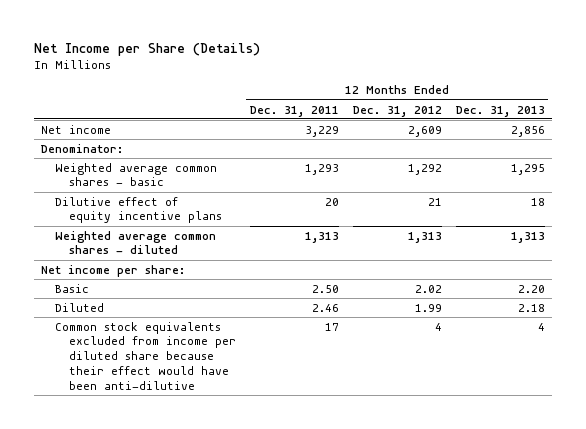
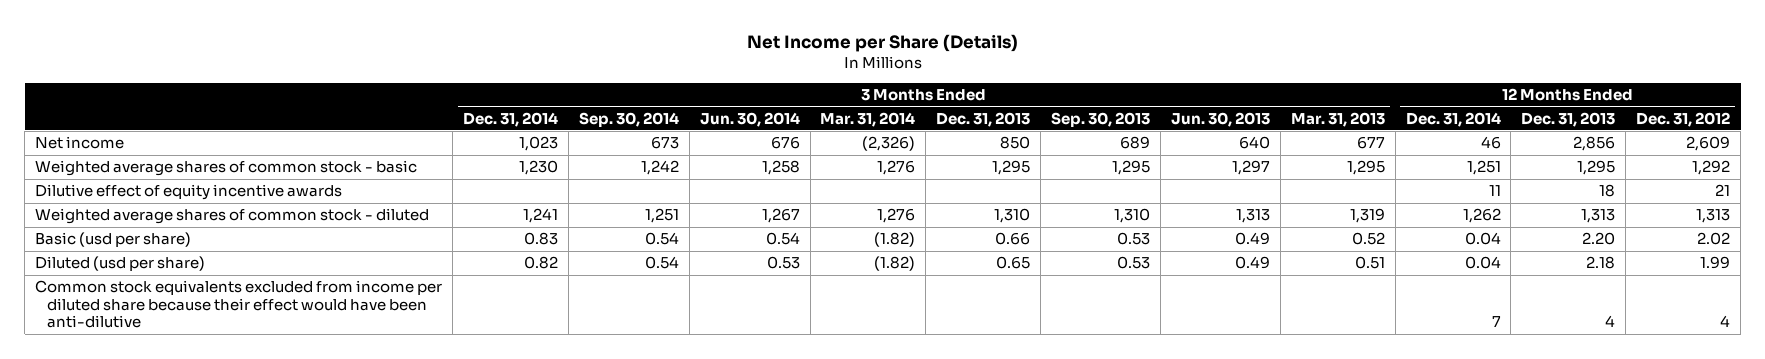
- | 12 Months Ended Dec. 31, 2011 | 12 Months Ended Dec. 31, 2012 | 12 Months Ended Dec. 31, 2013
+ | 3 Months Ended Dec. 31, 2014 | 3 Months Ended Sep. 30, 2014 | 3 Months Ended Jun. 30, 2014 | 3 Months Ended Mar. 31, 2014 | 3 Months Ended Dec. 31, 2013 | 3 Months Ended Sep. 30, 2013 | 3 Months Ended Jun. 30, 2013 | 3 Months Ended Mar. 31, 2013 | 12 Months Ended Dec. 31, 2014 | 12 Months Ended Dec. 31, 2013 | 12 Months Ended Dec. 31, 2012
- Denominator:
- Weighted average common shares - basic | 1,293 | 1,292 | 1,295
- Dilutive effect of equity incentive plans | 20 | 21 | 18
- Weighted average common shares - diluted | 1,313 | 1,313 | 1,313
- Net income per share:
- Basic | 2.50 | 2.02 | 2.20
- Diluted | 2.46 | 1.99 | 2.18
+ Weighted average shares of common stock - basic | 1,230 | 1,242 | 1,258 | 1,276 | 1,295 | 1,295 | 1,297 | 1,295 | 1,251 | 1,295 | 1,292
+ Dilutive effect of equity incentive awards | | | | | | | | | 11 | 18 | 21
+ Weighted average shares of common stock - diluted | 1,241 | 1,251 | 1,267 | 1,276 | 1,310 | 1,310 | 1,313 | 1,319 | 1,262 | 1,313 | 1,313
+ Basic (usd per share) | 0.83 | 0.54 | 0.54 | (1.82) | 0.66 | 0.53 | 0.49 | 0.52 | 0.04 | 2.20 | 2.02
+ Diluted (usd per share) | 0.82 | 0.54 | 0.53 | (1.82) | 0.65 | 0.53 | 0.49 | 0.51 | 0.04 | 2.18 | 1.99

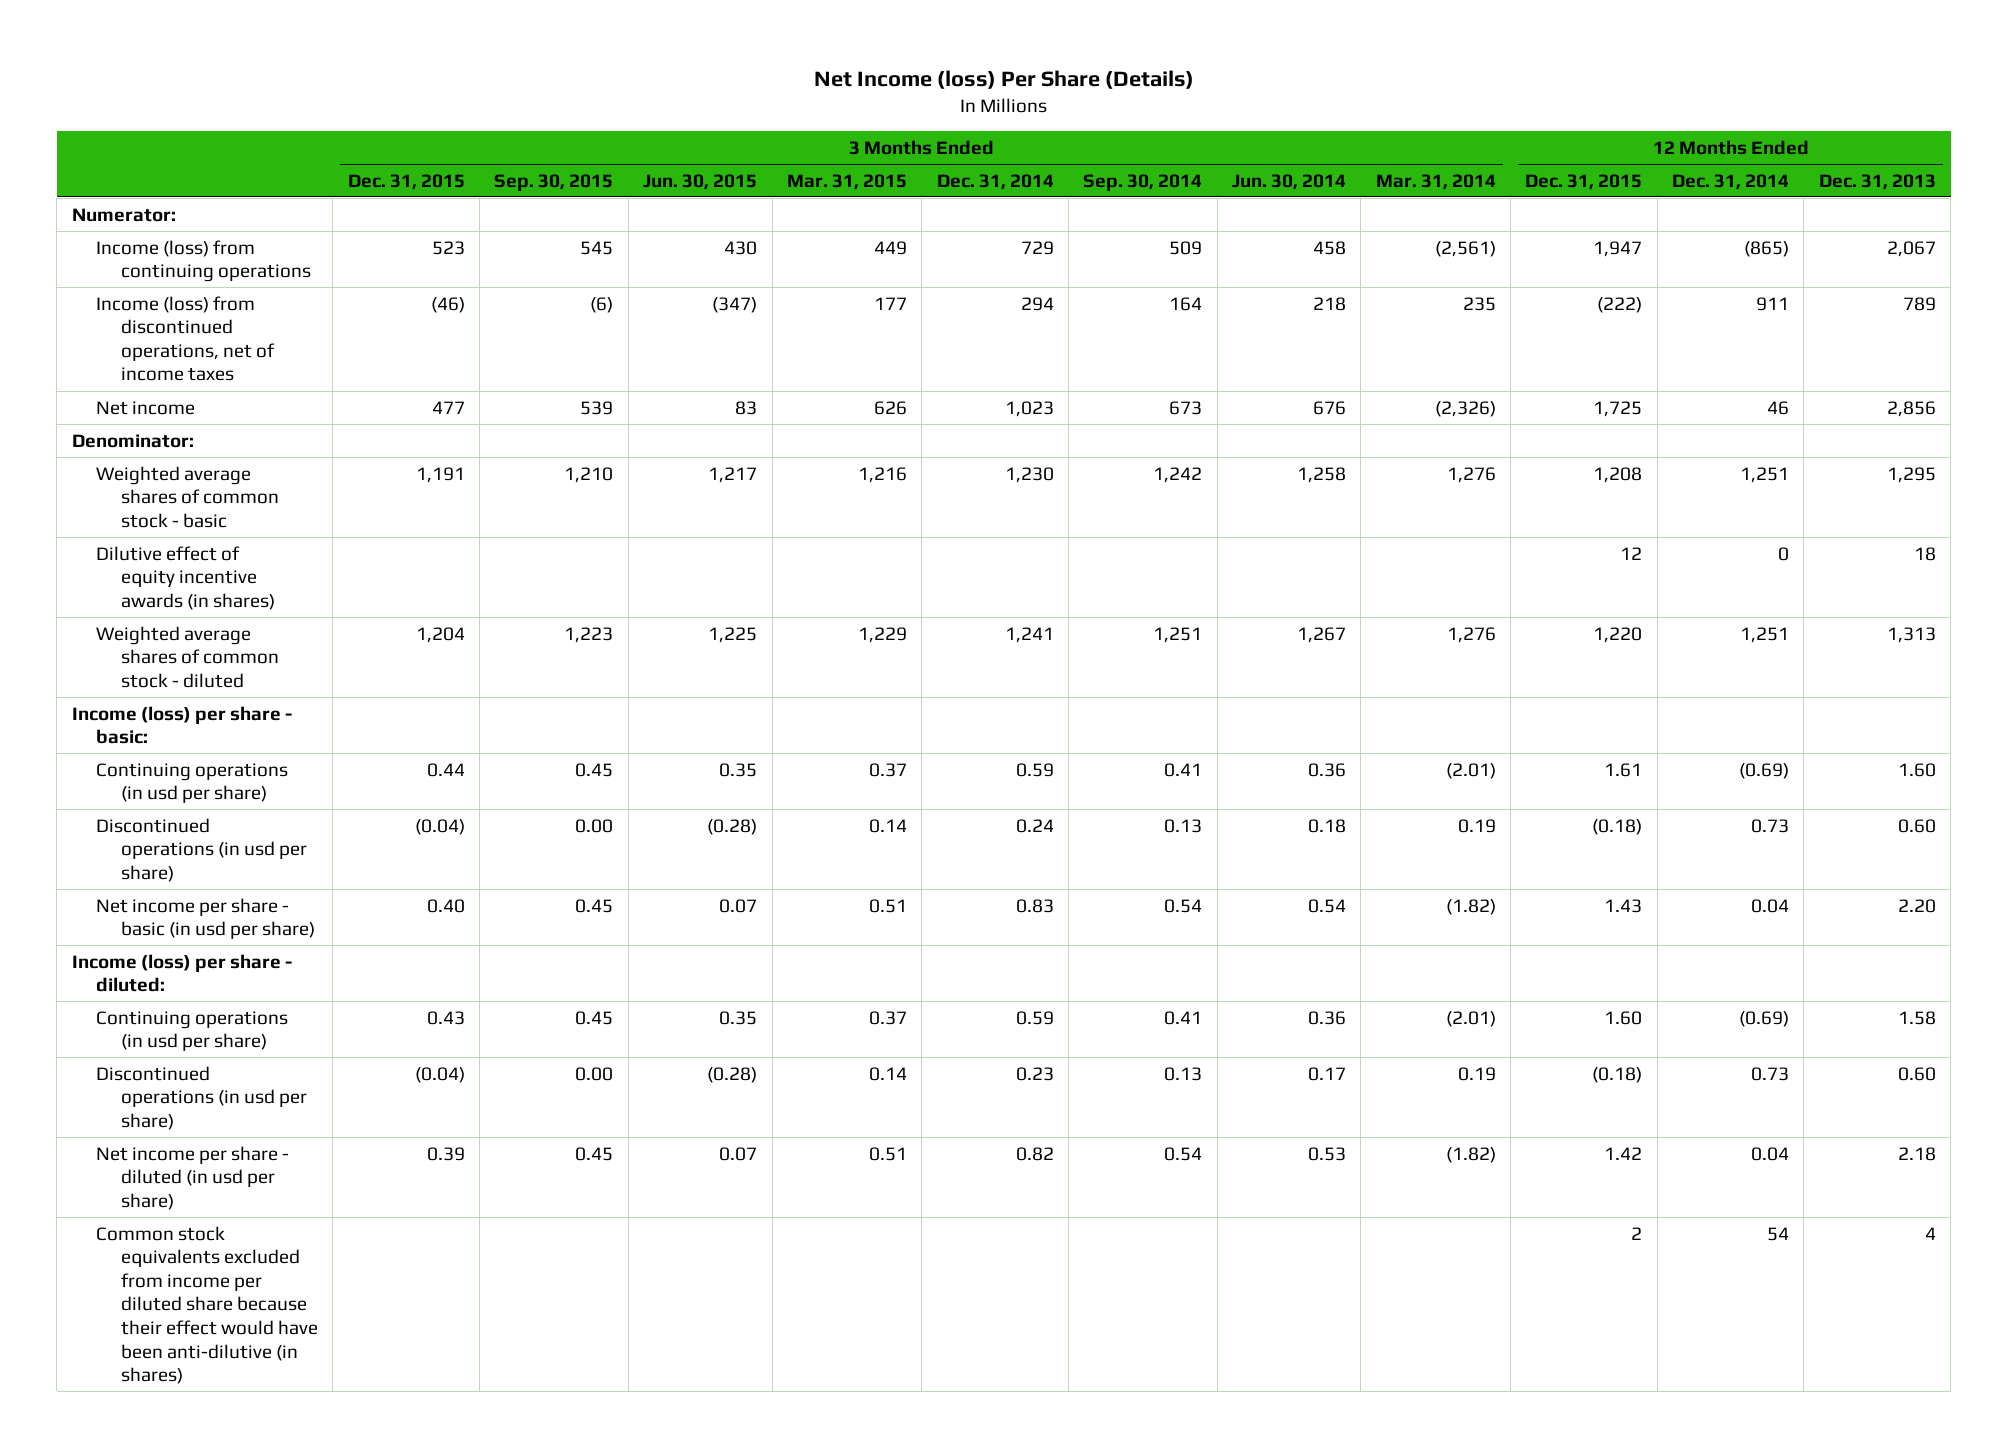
- Net Income per Share (Details)
+ Net Income (loss) Per Share (Details)
- | 3 Months Ended Dec. 31, 2014 | 3 Months Ended Sep. 30, 2014 | 3 Months Ended Jun. 30, 2014 | 3 Months Ended Mar. 31, 2014 | 3 Months Ended Dec. 31, 2013 | 3 Months Ended Sep. 30, 2013 | 3 Months Ended Jun. 30, 2013 | 3 Months Ended Mar. 31, 2013 | 12 Months Ended Dec. 31, 2014 | 12 Months Ended Dec. 31, 2013 | 12 Months Ended Dec. 31, 2012
+ | 3 Months Ended Dec. 31, 2015 | 3 Months Ended Sep. 30, 2015 | 3 Months Ended Jun. 30, 2015 | 3 Months Ended Mar. 31, 2015 | 3 Months Ended Dec. 31, 2014 | 3 Months Ended Sep. 30, 2014 | 3 Months Ended Jun. 30, 2014 | 3 Months Ended Mar. 31, 2014 | 12 Months Ended Dec. 31, 2015 | 12 Months Ended Dec. 31, 2014 | 12 Months Ended Dec. 31, 2013
+ Numerator:
+ Income (loss) from continuing operations | 523 | 545 | 430 | 449 | 729 | 509 | 458 | (2,561) | 1,947 | (865) | 2,067
+ Income (loss) from discontinued operations, net of income taxes | (46) | (6) | (347) | 177 | 294 | 164 | 218 | 235 | (222) | 911 | 789
+ Denominator:
- Dilutive effect of equity incentive awards | | | | | | | | | 11 | 18 | 21
- Weighted average shares of common stock - diluted | 1,241 | 1,251 | 1,267 | 1,276 | 1,310 | 1,310 | 1,313 | 1,319 | 1,262 | 1,313 | 1,313
- Basic (usd per share) | 0.83 | 0.54 | 0.54 | (1.82) | 0.66 | 0.53 | 0.49 | 0.52 | 0.04 | 2.20 | 2.02
- Diluted (usd per share) | 0.82 | 0.54 | 0.53 | (1.82) | 0.65 | 0.53 | 0.49 | 0.51 | 0.04 | 2.18 | 1.99
- Common stock equivalents excluded from income per diluted share because their effect would have been anti-dilutive | | | | | | | | | 7 | 4 | 4
+ Dilutive effect of equity incentive awards (in shares) | | | | | | | | | 12 | 0 | 18
+ Weighted average shares of common stock - diluted | 1,204 | 1,223 | 1,225 | 1,229 | 1,241 | 1,251 | 1,267 | 1,276 | 1,220 | 1,251 | 1,313
+ Income (loss) per share - basic:
+ Continuing operations (in usd per share) | 0.44 | 0.45 | 0.35 | 0.37 | 0.59 | 0.41 | 0.36 | (2.01) | 1.61 | (0.69) | 1.60
+ Discontinued operations (in usd per share) | (0.04) | 0.00 | (0.28) | 0.14 | 0.24 | 0.13 | 0.18 | 0.19 | (0.18) | 0.73 | 0.60
+ Net income per share - basic (in usd per share) | 0.40 | 0.45 | 0.07 | 0.51 | 0.83 | 0.54 | 0.54 | (1.82) | 1.43 | 0.04 | 2.20
+ Income (loss) per share - diluted:
+ Continuing operations (in usd per share) | 0.43 | 0.45 | 0.35 | 0.37 | 0.59 | 0.41 | 0.36 | (2.01) | 1.60 | (0.69) | 1.58
+ Discontinued operations (in usd per share) | (0.04) | 0.00 | (0.28) | 0.14 | 0.23 | 0.13 | 0.17 | 0.19 | (0.18) | 0.73 | 0.60
+ Net income per share - diluted (in usd per share) | 0.39 | 0.45 | 0.07 | 0.51 | 0.82 | 0.54 | 0.53 | (1.82) | 1.42 | 0.04 | 2.18
+ Common stock equivalents excluded from income per diluted share because their effect would have been anti-dilutive (in shares) | | | | | | | | | 2 | 54 | 4

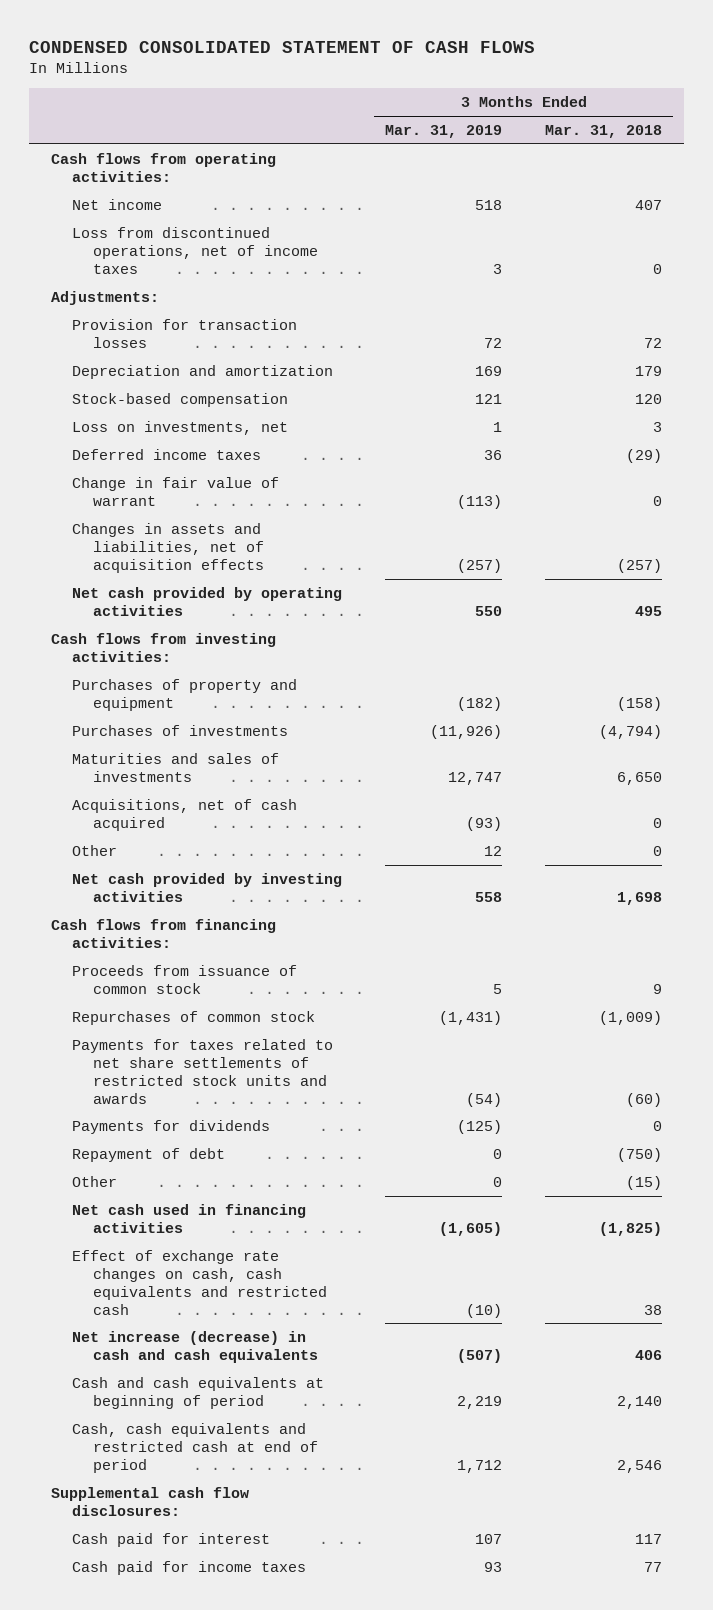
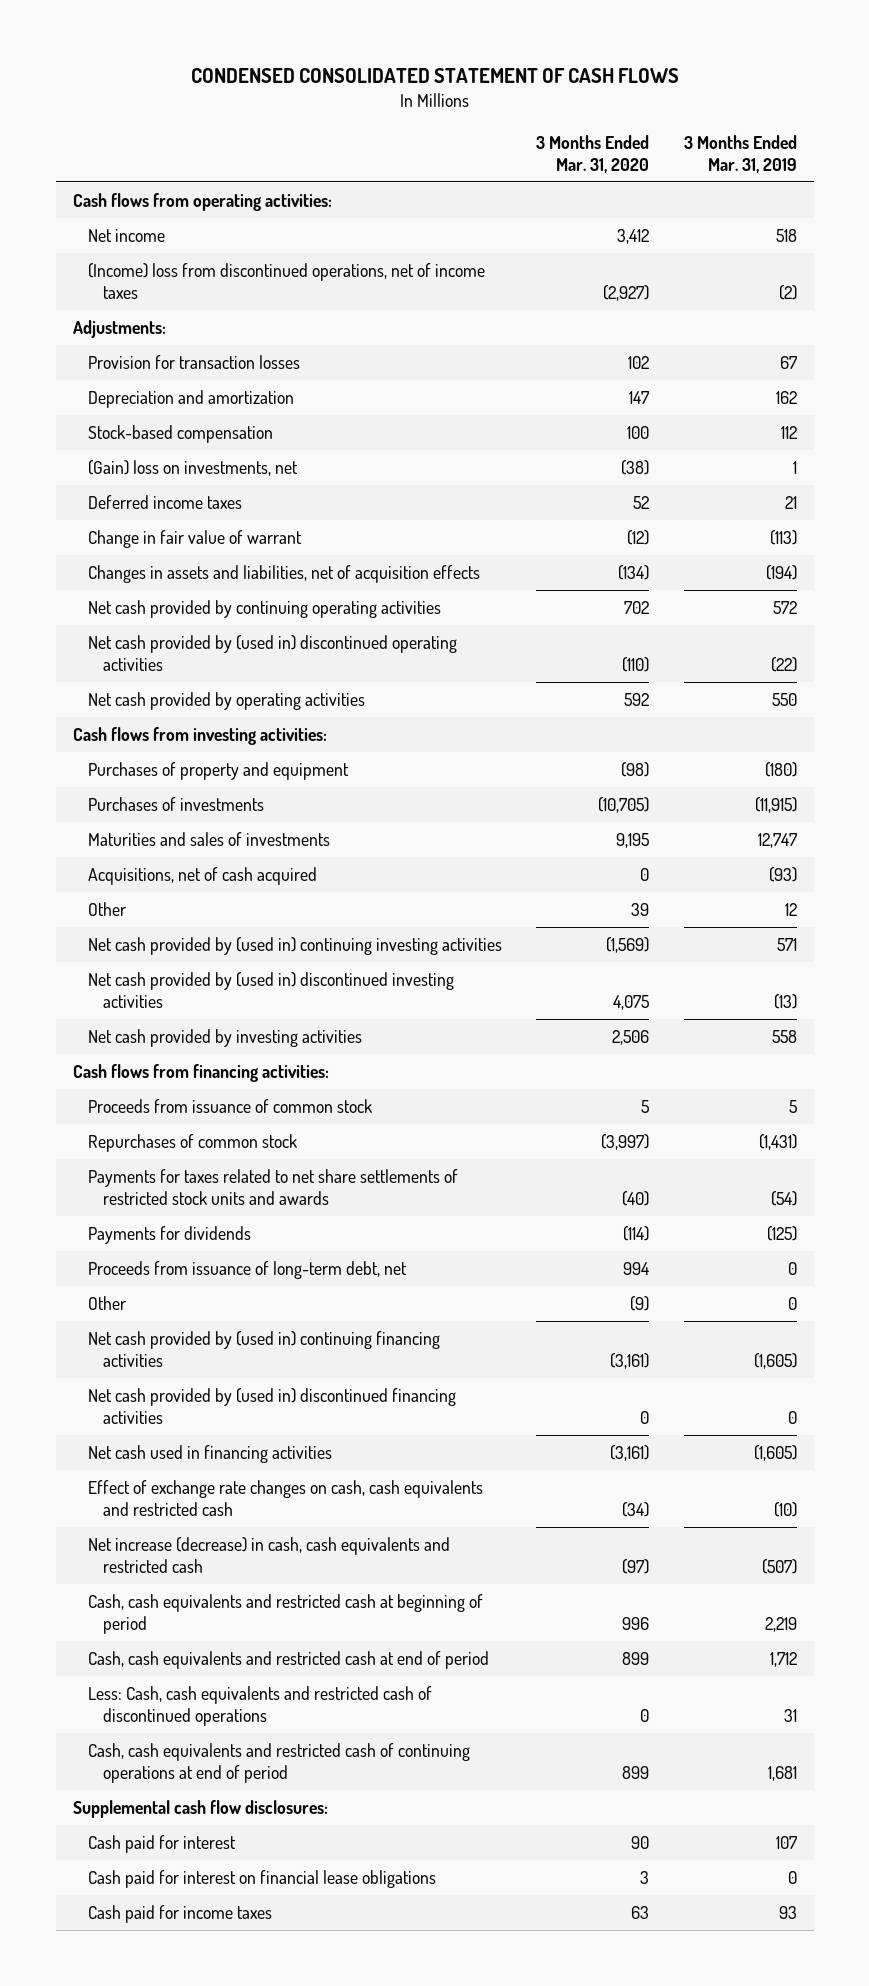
- | 3 Months Ended Mar. 31, 2019 | 3 Months Ended Mar. 31, 2018
+ | 3 Months Ended Mar. 31, 2020 | 3 Months Ended Mar. 31, 2019
- Loss from discontinued operations, net of income taxes | 3 | 0
+ (Income) loss from discontinued operations, net of income taxes | (2,927) | (2)
- Provision for transaction losses | 72 | 72
- Depreciation and amortization | 169 | 179
- Stock-based compensation | 121 | 120
- Loss on investments, net | 1 | 3
- Deferred income taxes | 36 | (29)
+ Provision for transaction losses | 102 | 67
+ Depreciation and amortization | 147 | 162
+ Stock-based compensation | 100 | 112
+ (Gain) loss on investments, net | (38) | 1
+ Deferred income taxes | 52 | 21
- Changes in assets and liabilities, net of acquisition effects | (257) | (257)
+ Changes in assets and liabilities, net of acquisition effects | (134) | (194)
+ Net cash provided by continuing operating activities | 702 | 572
+ Net cash provided by (used in) discontinued operating activities | (110) | (22)
- Purchases of property and equipment | (182) | (158)
- Purchases of investments | (11,926) | (4,794)
+ Purchases of property and equipment | (98) | (180)
+ Purchases of investments | (10,705) | (11,915)
+ Net cash provided by (used in) continuing investing activities | (1,569) | 571
+ Net cash provided by (used in) discontinued investing activities | 4,075 | (13)
- Repayment of debt | 0 | (750)
+ Proceeds from issuance of long-term debt, net | 994 | 0
+ Net cash provided by (used in) continuing financing activities | (3,161) | (1,605)
+ Net cash provided by (used in) discontinued financing activities | 0 | 0
- Net increase (decrease) in cash and cash equivalents | (507) | 406
- Cash and cash equivalents at beginning of period | 2,219 | 2,140
+ Net increase (decrease) in cash, cash equivalents and restricted cash | (97) | (507)
+ Cash, cash equivalents and restricted cash at beginning of period | 996 | 2,219
+ Less: Cash, cash equivalents and restricted cash of discontinued operations | 0 | 31
+ Cash, cash equivalents and restricted cash of continuing operations at end of period | 899 | 1,681
+ Cash paid for interest on financial lease obligations | 3 | 0

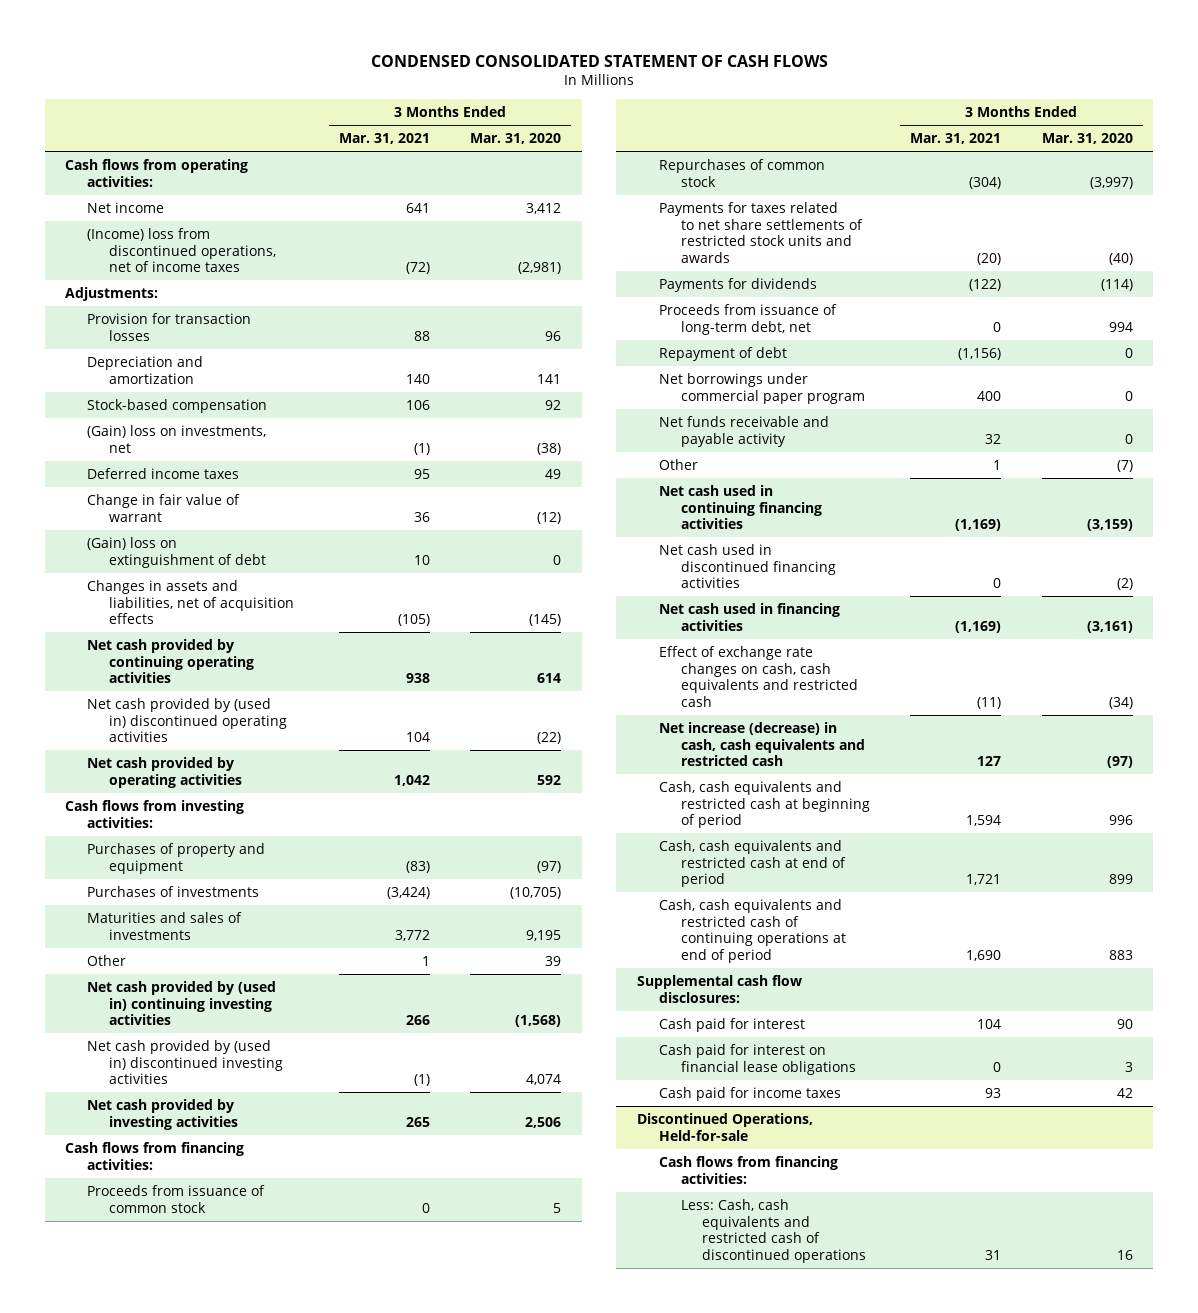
- | 3 Months Ended Mar. 31, 2020 | 3 Months Ended Mar. 31, 2019
+ | 3 Months Ended Mar. 31, 2021 | 3 Months Ended Mar. 31, 2020
- (Income) loss from discontinued operations, net of income taxes | (2,927) | (2)
+ (Income) loss from discontinued operations, net of income taxes | (72) | (2,981)
- Provision for transaction losses | 102 | 67
- Depreciation and amortization | 147 | 162
- Stock-based compensation | 100 | 112
+ Provision for transaction losses | 88 | 96
+ Depreciation and amortization | 140 | 141
+ Stock-based compensation | 106 | 92
- Deferred income taxes | 52 | 21
+ Deferred income taxes | 95 | 49
- Changes in assets and liabilities, net of acquisition effects | (134) | (194)
- Net cash provided by continuing operating activities | 702 | 572
- Net cash provided by (used in) discontinued operating activities | (110) | (22)
+ (Gain) loss on extinguishment of debt | 10 | 0
+ Changes in assets and liabilities, net of acquisition effects | (105) | (145)
+ Net cash provided by continuing operating activities | 938 | 614
+ Net cash provided by (used in) discontinued operating activities | 104 | (22)
- Purchases of property and equipment | (98) | (180)
+ Purchases of property and equipment | (83) | (97)
- Acquisitions, net of cash acquired | 0 | (93)
- Net cash provided by (used in) continuing investing activities | (1,569) | 571
- Net cash provided by (used in) discontinued investing activities | 4,075 | (13)
+ Net cash provided by (used in) continuing investing activities | 266 | (1,568)
+ Net cash provided by (used in) discontinued investing activities | (1) | 4,074
- Other | (9) | 0
- Net cash provided by (used in) continuing financing activities | (3,161) | (1,605)
- Net cash provided by (used in) discontinued financing activities | 0 | 0
+ Repayment of debt | (1,156) | 0
+ Net borrowings under commercial paper program | 400 | 0
+ Net funds receivable and payable activity | 32 | 0
+ Other | 1 | (7)
+ Net cash used in continuing financing activities | (1,169) | (3,159)
+ Net cash used in discontinued financing activities | 0 | (2)
- Less: Cash, cash equivalents and restricted cash of discontinued operations | 0 | 31
- Cash, cash equivalents and restricted cash of continuing operations at end of period | 899 | 1,681
+ Cash, cash equivalents and restricted cash of continuing operations at end of period | 1,690 | 883
- Cash paid for income taxes | 63 | 93
+ Cash paid for income taxes | 93 | 42
+ Discontinued Operations, Held-for-sale
+ Cash flows from financing activities:
+ Less: Cash, cash equivalents and restricted cash of discontinued operations | 31 | 16

